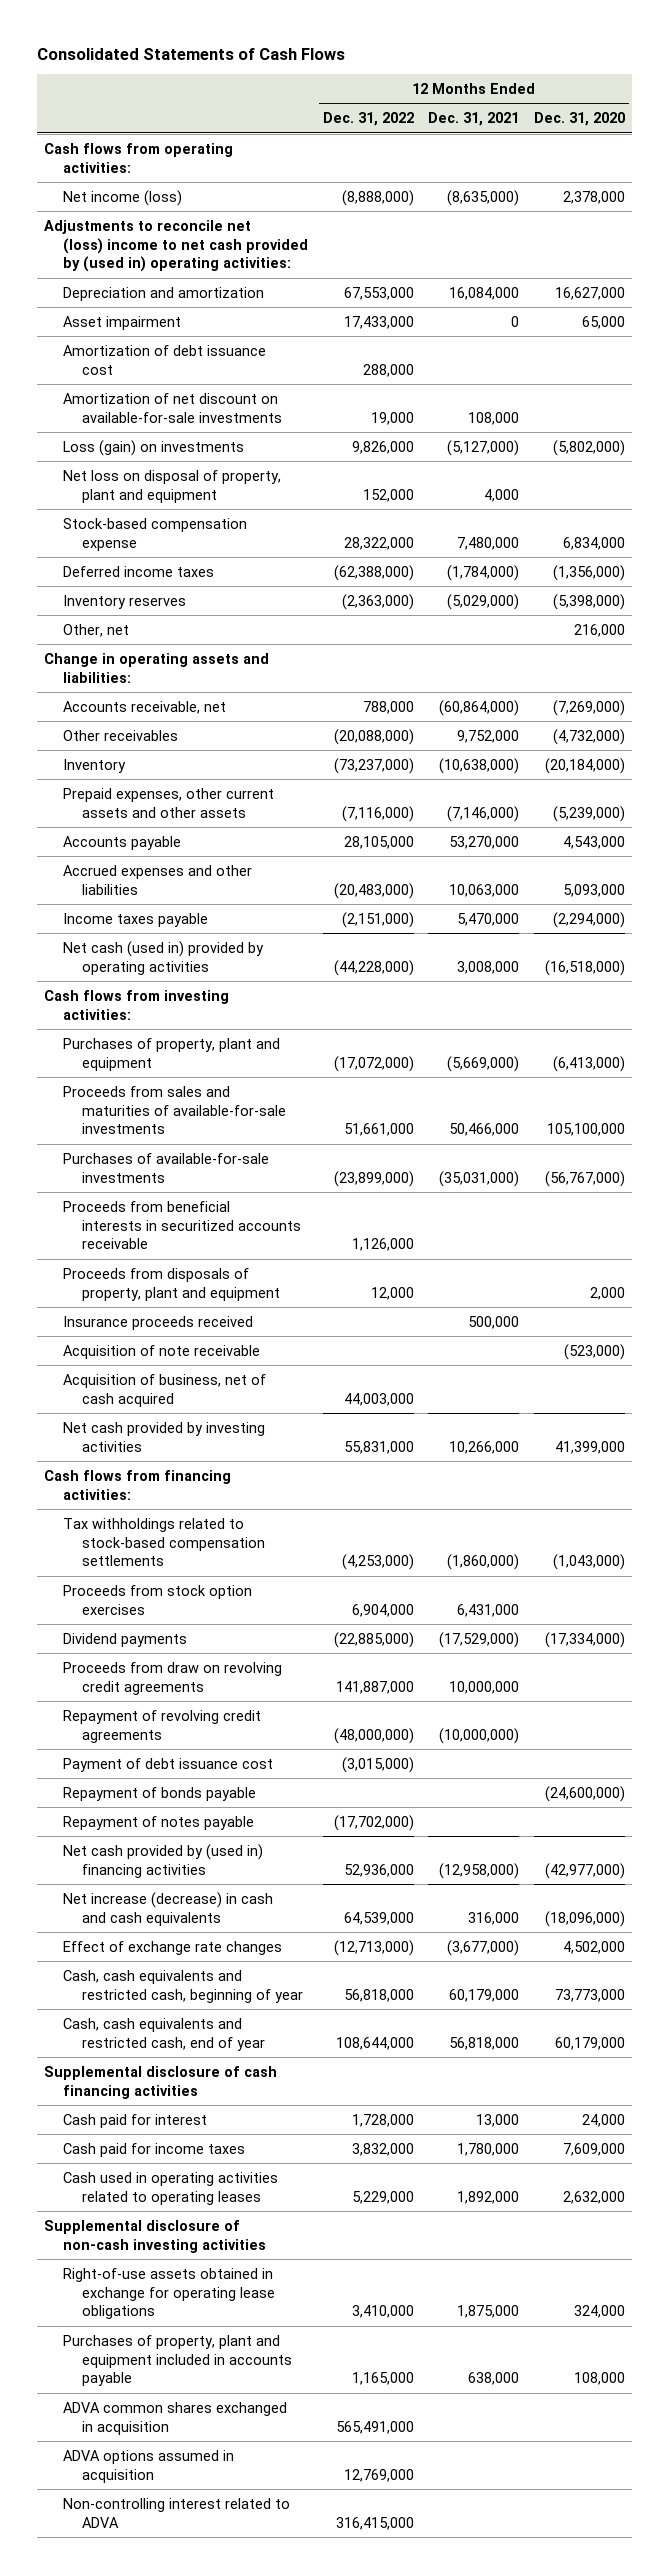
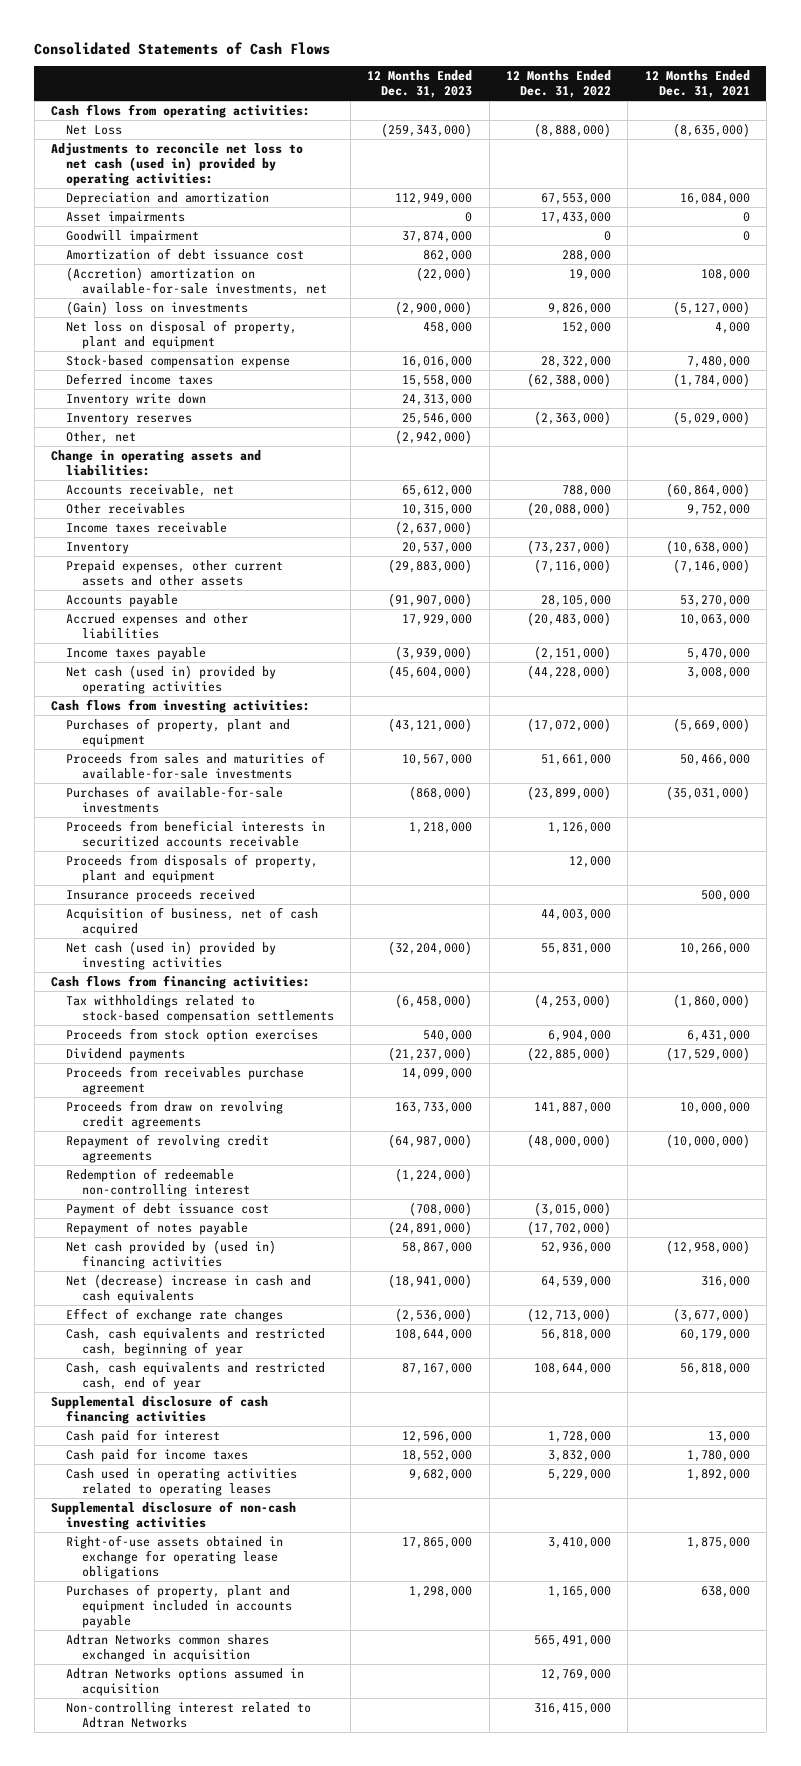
- | 12 Months Ended Dec. 31, 2022 | 12 Months Ended Dec. 31, 2021 | 12 Months Ended Dec. 31, 2020
+ | 12 Months Ended Dec. 31, 2023 | 12 Months Ended Dec. 31, 2022 | 12 Months Ended Dec. 31, 2021
- Net income (loss) | (8,888,000) | (8,635,000) | 2,378,000
- Adjustments to reconcile net (loss) income to net cash provided by (used in) operating activities:
+ Net Loss | (259,343,000) | (8,888,000) | (8,635,000)
+ Adjustments to reconcile net loss to net cash (used in) provided by operating activities:
- Asset impairment | 17,433,000 | 0 | 65,000
+ Asset impairments | 0 | 17,433,000 | 0
+ Goodwill impairment | 37,874,000 | 0 | 0
- Amortization of net discount on available-for-sale investments | 19,000 | 108,000 |
- Loss (gain) on investments | 9,826,000 | (5,127,000) | (5,802,000)
+ (Accretion) amortization on available-for-sale investments, net | (22,000) | 19,000 | 108,000
+ (Gain) loss on investments | (2,900,000) | 9,826,000 | (5,127,000)
+ Inventory write down | 24,313,000 | |
+ Income taxes receivable | (2,637,000) | |
- Acquisition of note receivable | | | (523,000)
- Net cash provided by investing activities | 55,831,000 | 10,266,000 | 41,399,000
+ Net cash (used in) provided by investing activities | (32,204,000) | 55,831,000 | 10,266,000
+ Proceeds from receivables purchase agreement | 14,099,000 | |
+ Redemption of redeemable non-controlling interest | (1,224,000) | |
- Repayment of bonds payable | | | (24,600,000)
- Net increase (decrease) in cash and cash equivalents | 64,539,000 | 316,000 | (18,096,000)
+ Net (decrease) increase in cash and cash equivalents | (18,941,000) | 64,539,000 | 316,000
- ADVA common shares exchanged in acquisition | 565,491,000 | |
- ADVA options assumed in acquisition | 12,769,000 | |
- Non-controlling interest related to ADVA | 316,415,000 | |
+ Adtran Networks common shares exchanged in acquisition | | 565,491,000 |
+ Adtran Networks options assumed in acquisition | | 12,769,000 |
+ Non-controlling interest related to Adtran Networks | | 316,415,000 |

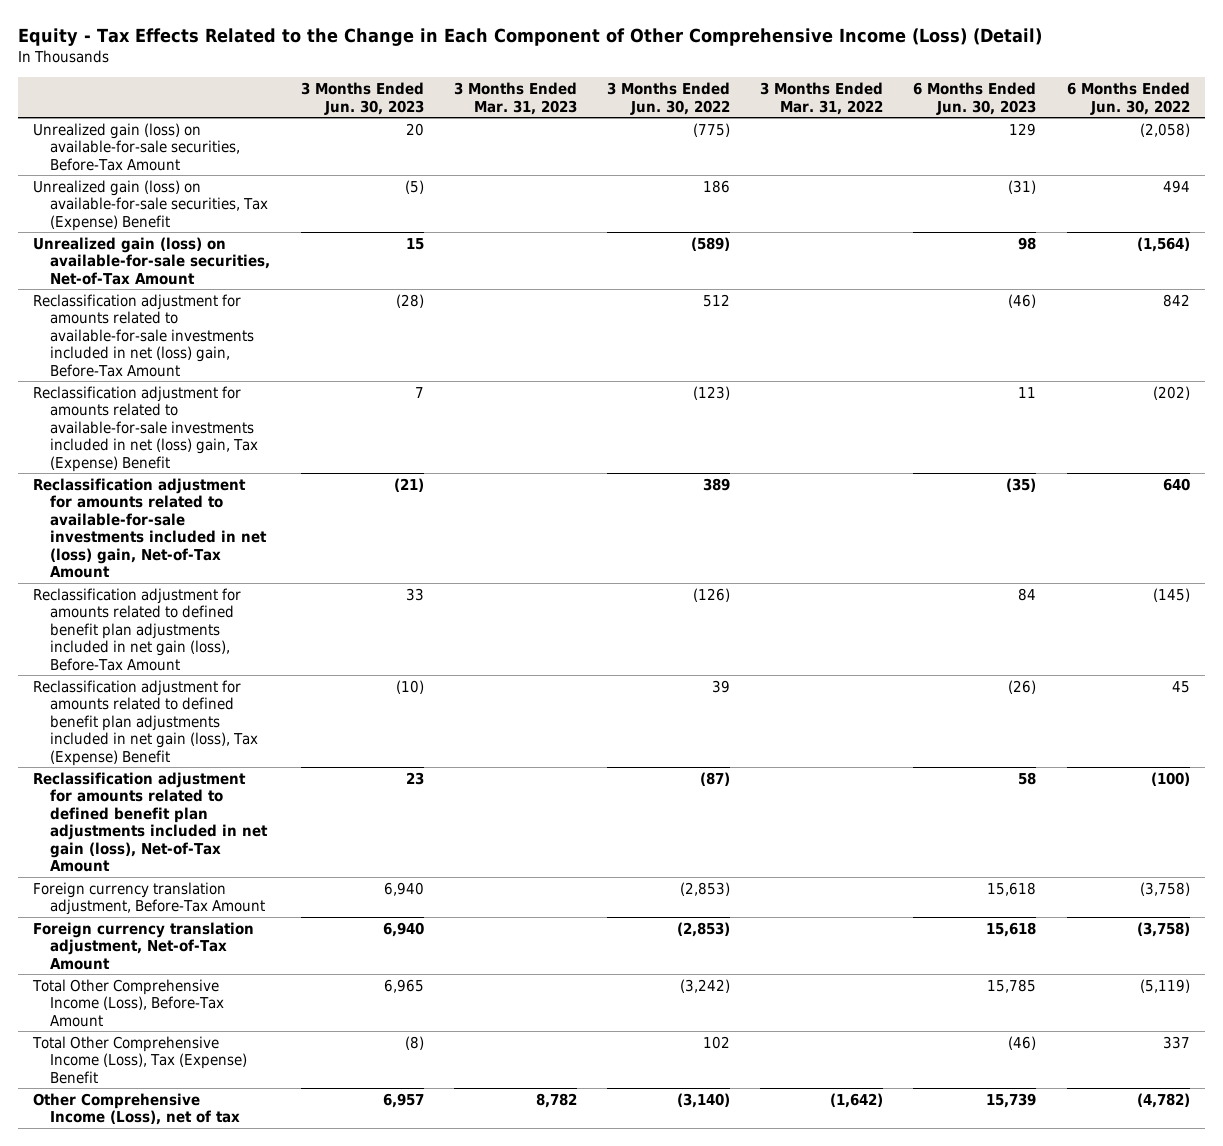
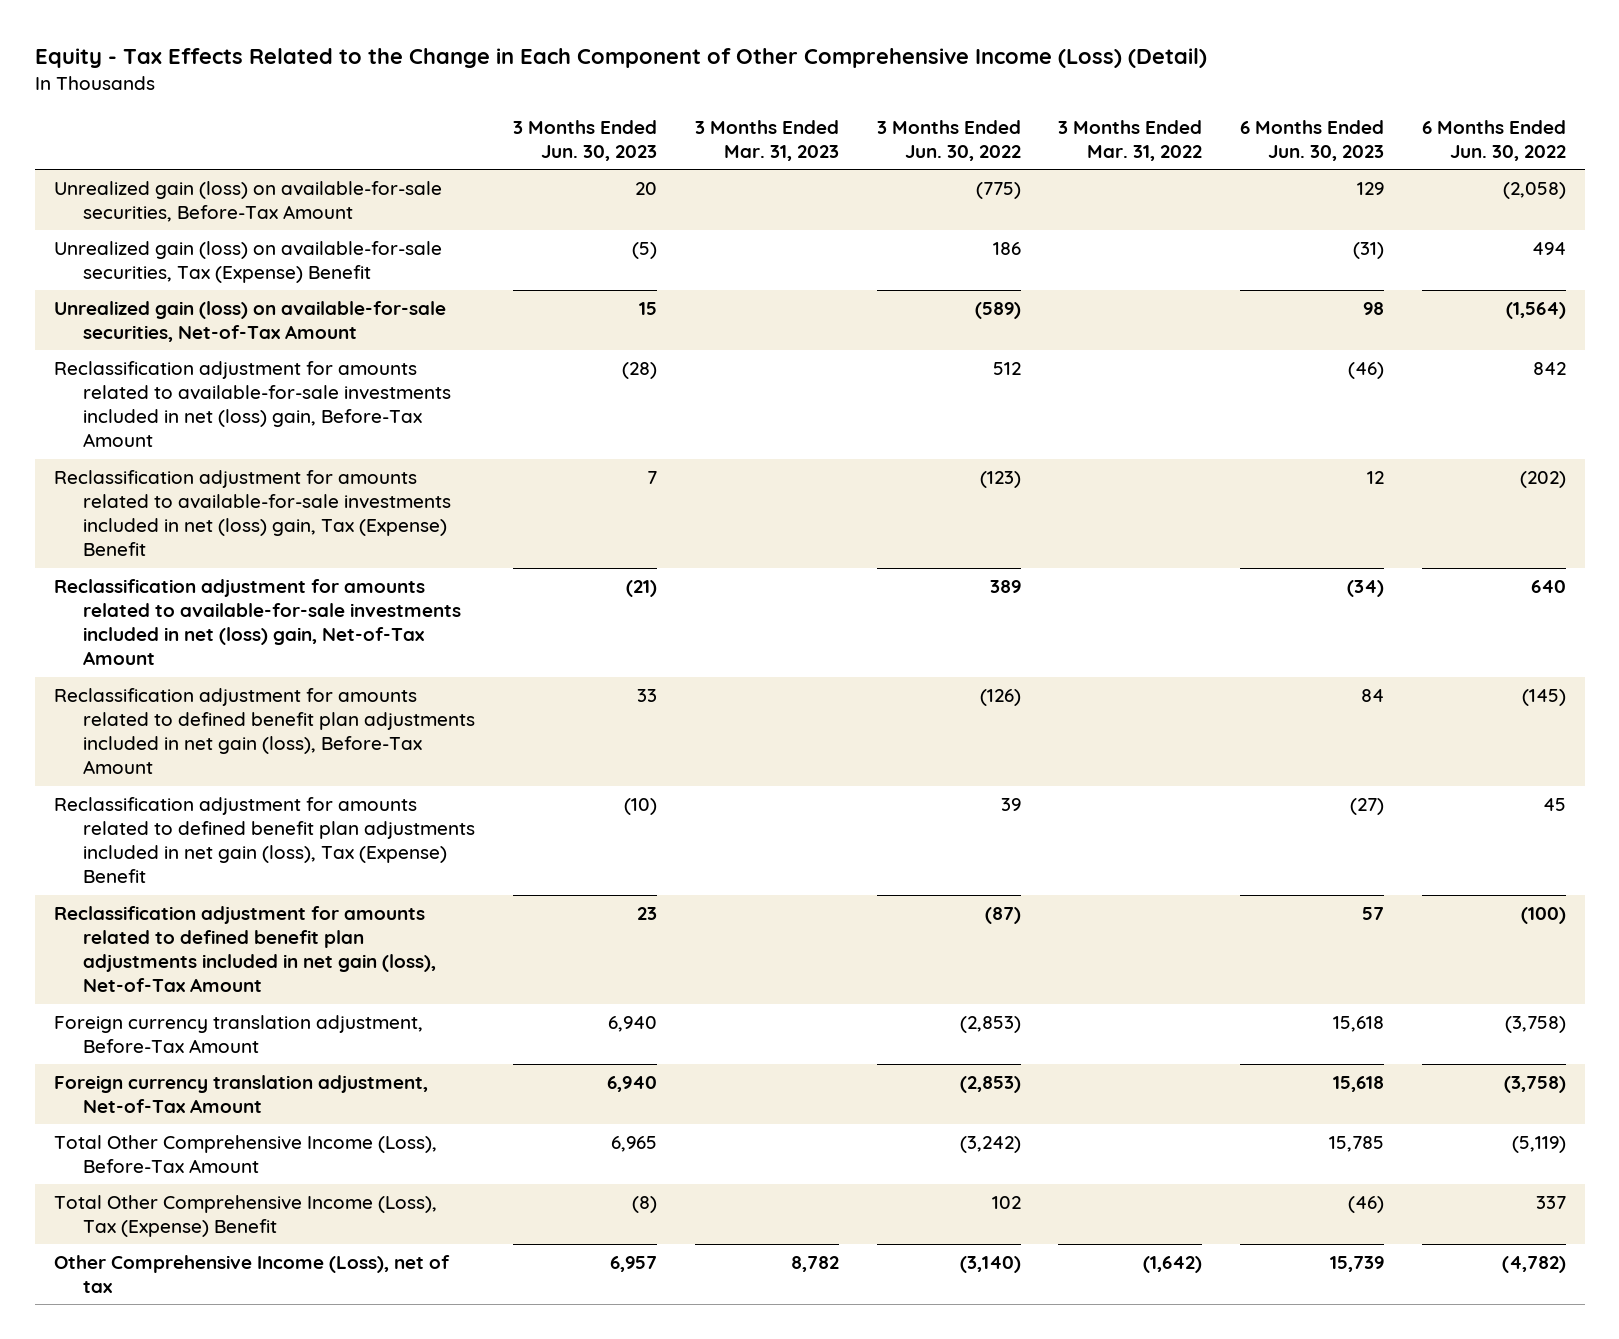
- Reclassification adjustment for amounts related to available-for-sale investments included in net (loss) gain, Tax (Expense) Benefit | 7 | | (123) | | 11 | (202)
- Reclassification adjustment for amounts related to available-for-sale investments included in net (loss) gain, Net-of-Tax Amount | (21) | | 389 | | (35) | 640
+ Reclassification adjustment for amounts related to available-for-sale investments included in net (loss) gain, Tax (Expense) Benefit | 7 | | (123) | | 12 | (202)
+ Reclassification adjustment for amounts related to available-for-sale investments included in net (loss) gain, Net-of-Tax Amount | (21) | | 389 | | (34) | 640
- Reclassification adjustment for amounts related to defined benefit plan adjustments included in net gain (loss), Tax (Expense) Benefit | (10) | | 39 | | (26) | 45
- Reclassification adjustment for amounts related to defined benefit plan adjustments included in net gain (loss), Net-of-Tax Amount | 23 | | (87) | | 58 | (100)
+ Reclassification adjustment for amounts related to defined benefit plan adjustments included in net gain (loss), Tax (Expense) Benefit | (10) | | 39 | | (27) | 45
+ Reclassification adjustment for amounts related to defined benefit plan adjustments included in net gain (loss), Net-of-Tax Amount | 23 | | (87) | | 57 | (100)

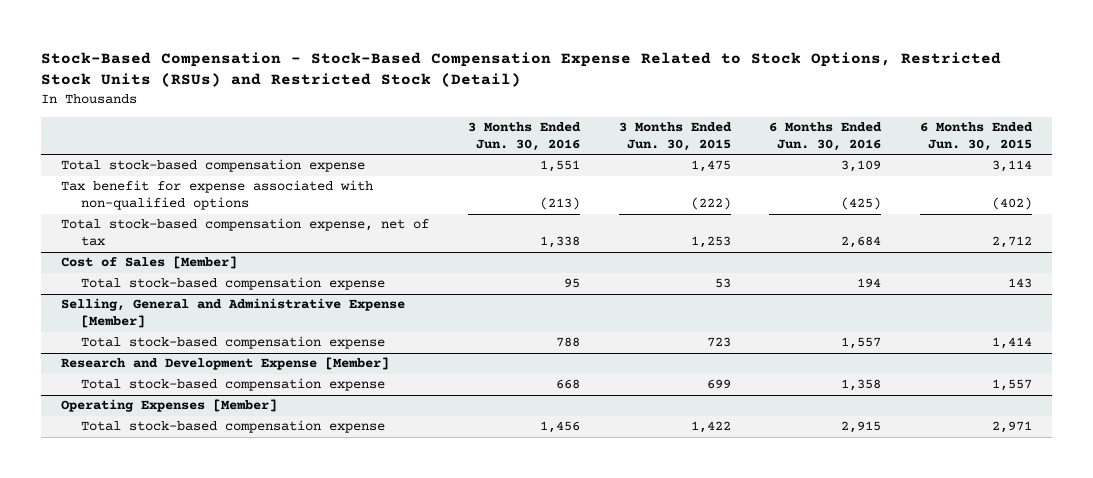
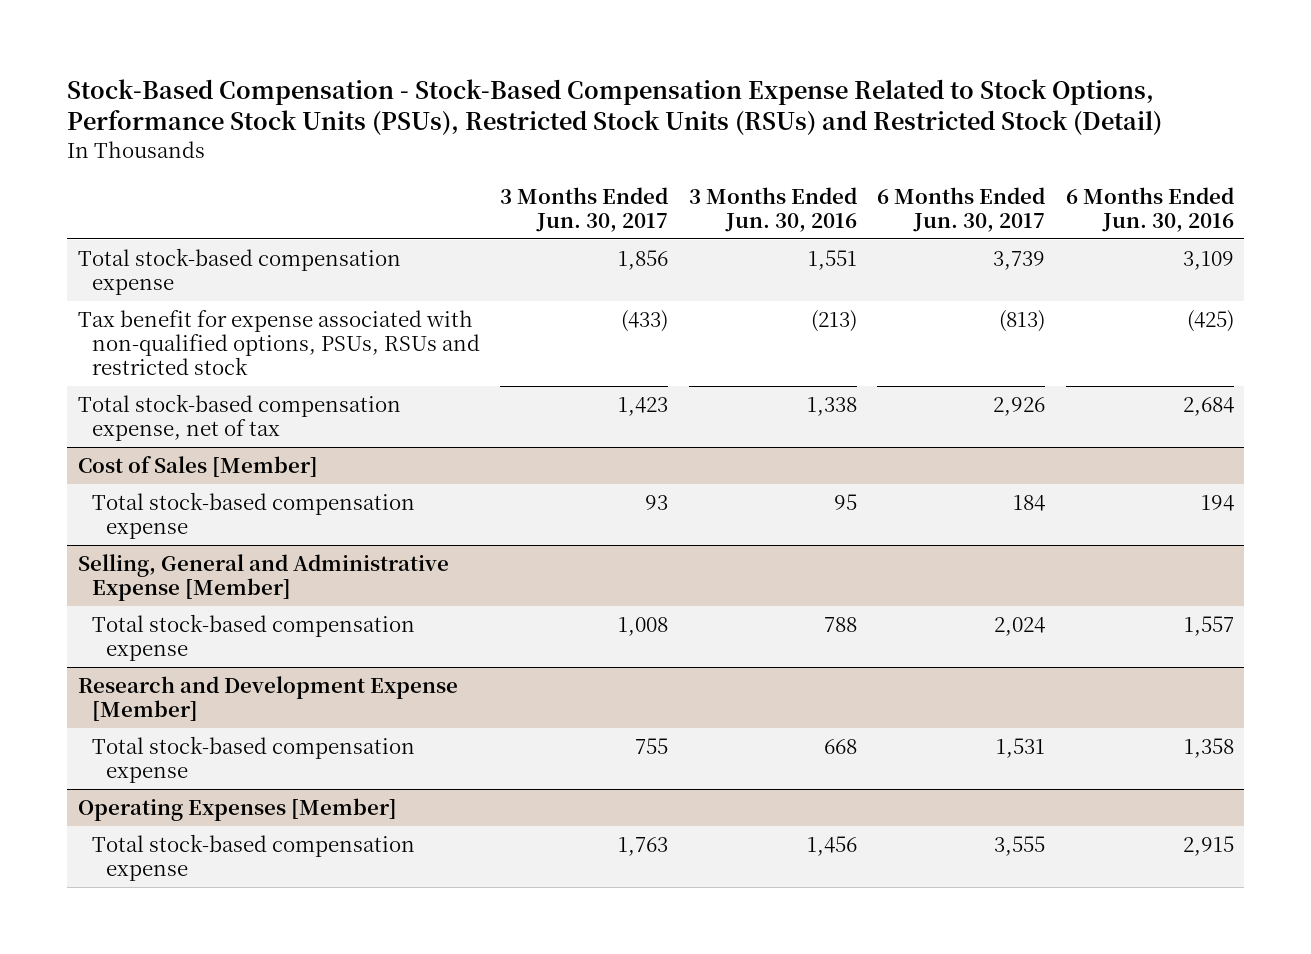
- Stock-Based Compensation - Stock-Based Compensation Expense Related to Stock Options, Restricted Stock Units (RSUs) and Restricted Stock (Detail)
+ Stock-Based Compensation - Stock-Based Compensation Expense Related to Stock Options, Performance Stock Units (PSUs), Restricted Stock Units (RSUs) and Restricted Stock (Detail)
- | 3 Months Ended Jun. 30, 2016 | 3 Months Ended Jun. 30, 2015 | 6 Months Ended Jun. 30, 2016 | 6 Months Ended Jun. 30, 2015
+ | 3 Months Ended Jun. 30, 2017 | 3 Months Ended Jun. 30, 2016 | 6 Months Ended Jun. 30, 2017 | 6 Months Ended Jun. 30, 2016
- Tax benefit for expense associated with non-qualified options | (213) | (222) | (425) | (402)
+ Tax benefit for expense associated with non-qualified options, PSUs, RSUs and restricted stock | (433) | (213) | (813) | (425)

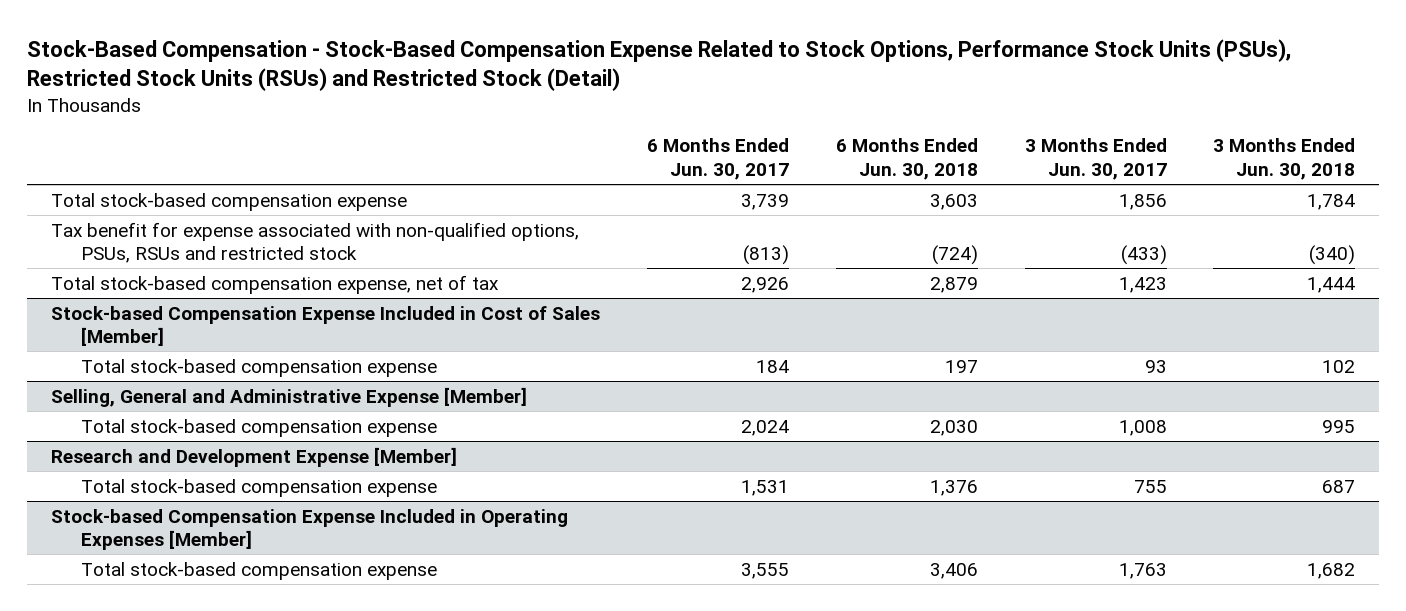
- | 3 Months Ended Jun. 30, 2017 | 3 Months Ended Jun. 30, 2016 | 6 Months Ended Jun. 30, 2017 | 6 Months Ended Jun. 30, 2016
+ | 6 Months Ended Jun. 30, 2017 | 6 Months Ended Jun. 30, 2018 | 3 Months Ended Jun. 30, 2017 | 3 Months Ended Jun. 30, 2018
- Cost of Sales [Member]
+ Stock-based Compensation Expense Included in Cost of Sales [Member]
- Operating Expenses [Member]
+ Stock-based Compensation Expense Included in Operating Expenses [Member]

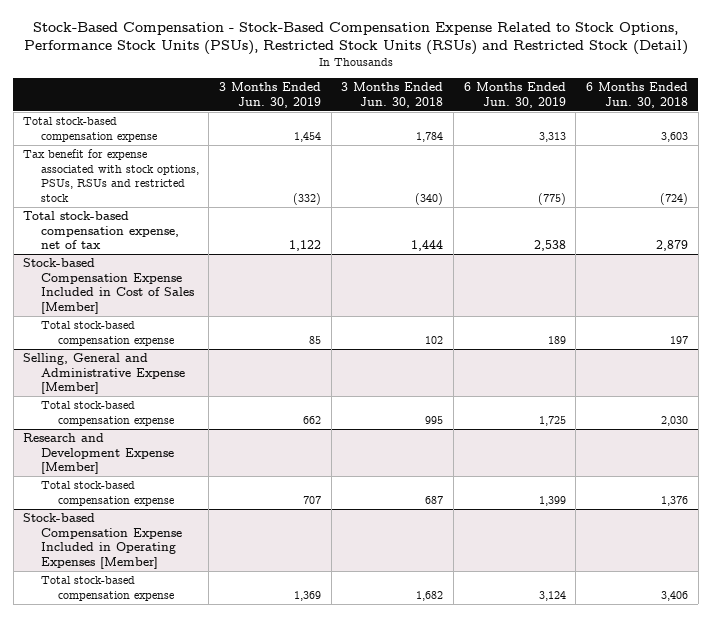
- | 6 Months Ended Jun. 30, 2017 | 6 Months Ended Jun. 30, 2018 | 3 Months Ended Jun. 30, 2017 | 3 Months Ended Jun. 30, 2018
+ | 3 Months Ended Jun. 30, 2019 | 3 Months Ended Jun. 30, 2018 | 6 Months Ended Jun. 30, 2019 | 6 Months Ended Jun. 30, 2018
- Tax benefit for expense associated with non-qualified options, PSUs, RSUs and restricted stock | (813) | (724) | (433) | (340)
+ Tax benefit for expense associated with stock options, PSUs, RSUs and restricted stock | (332) | (340) | (775) | (724)

